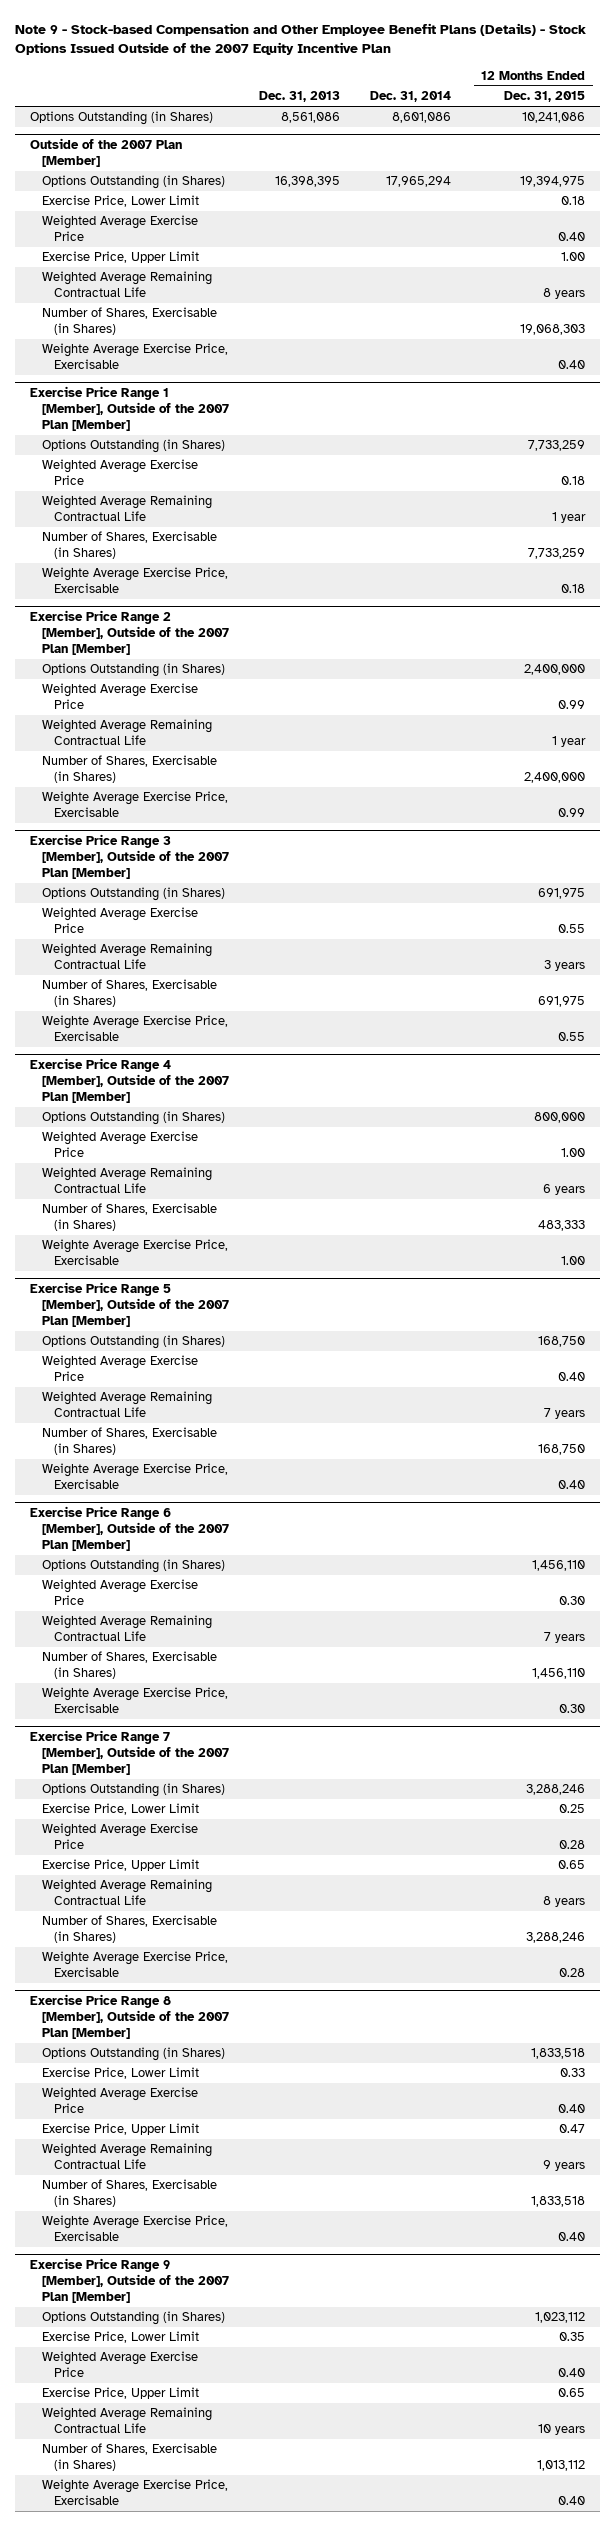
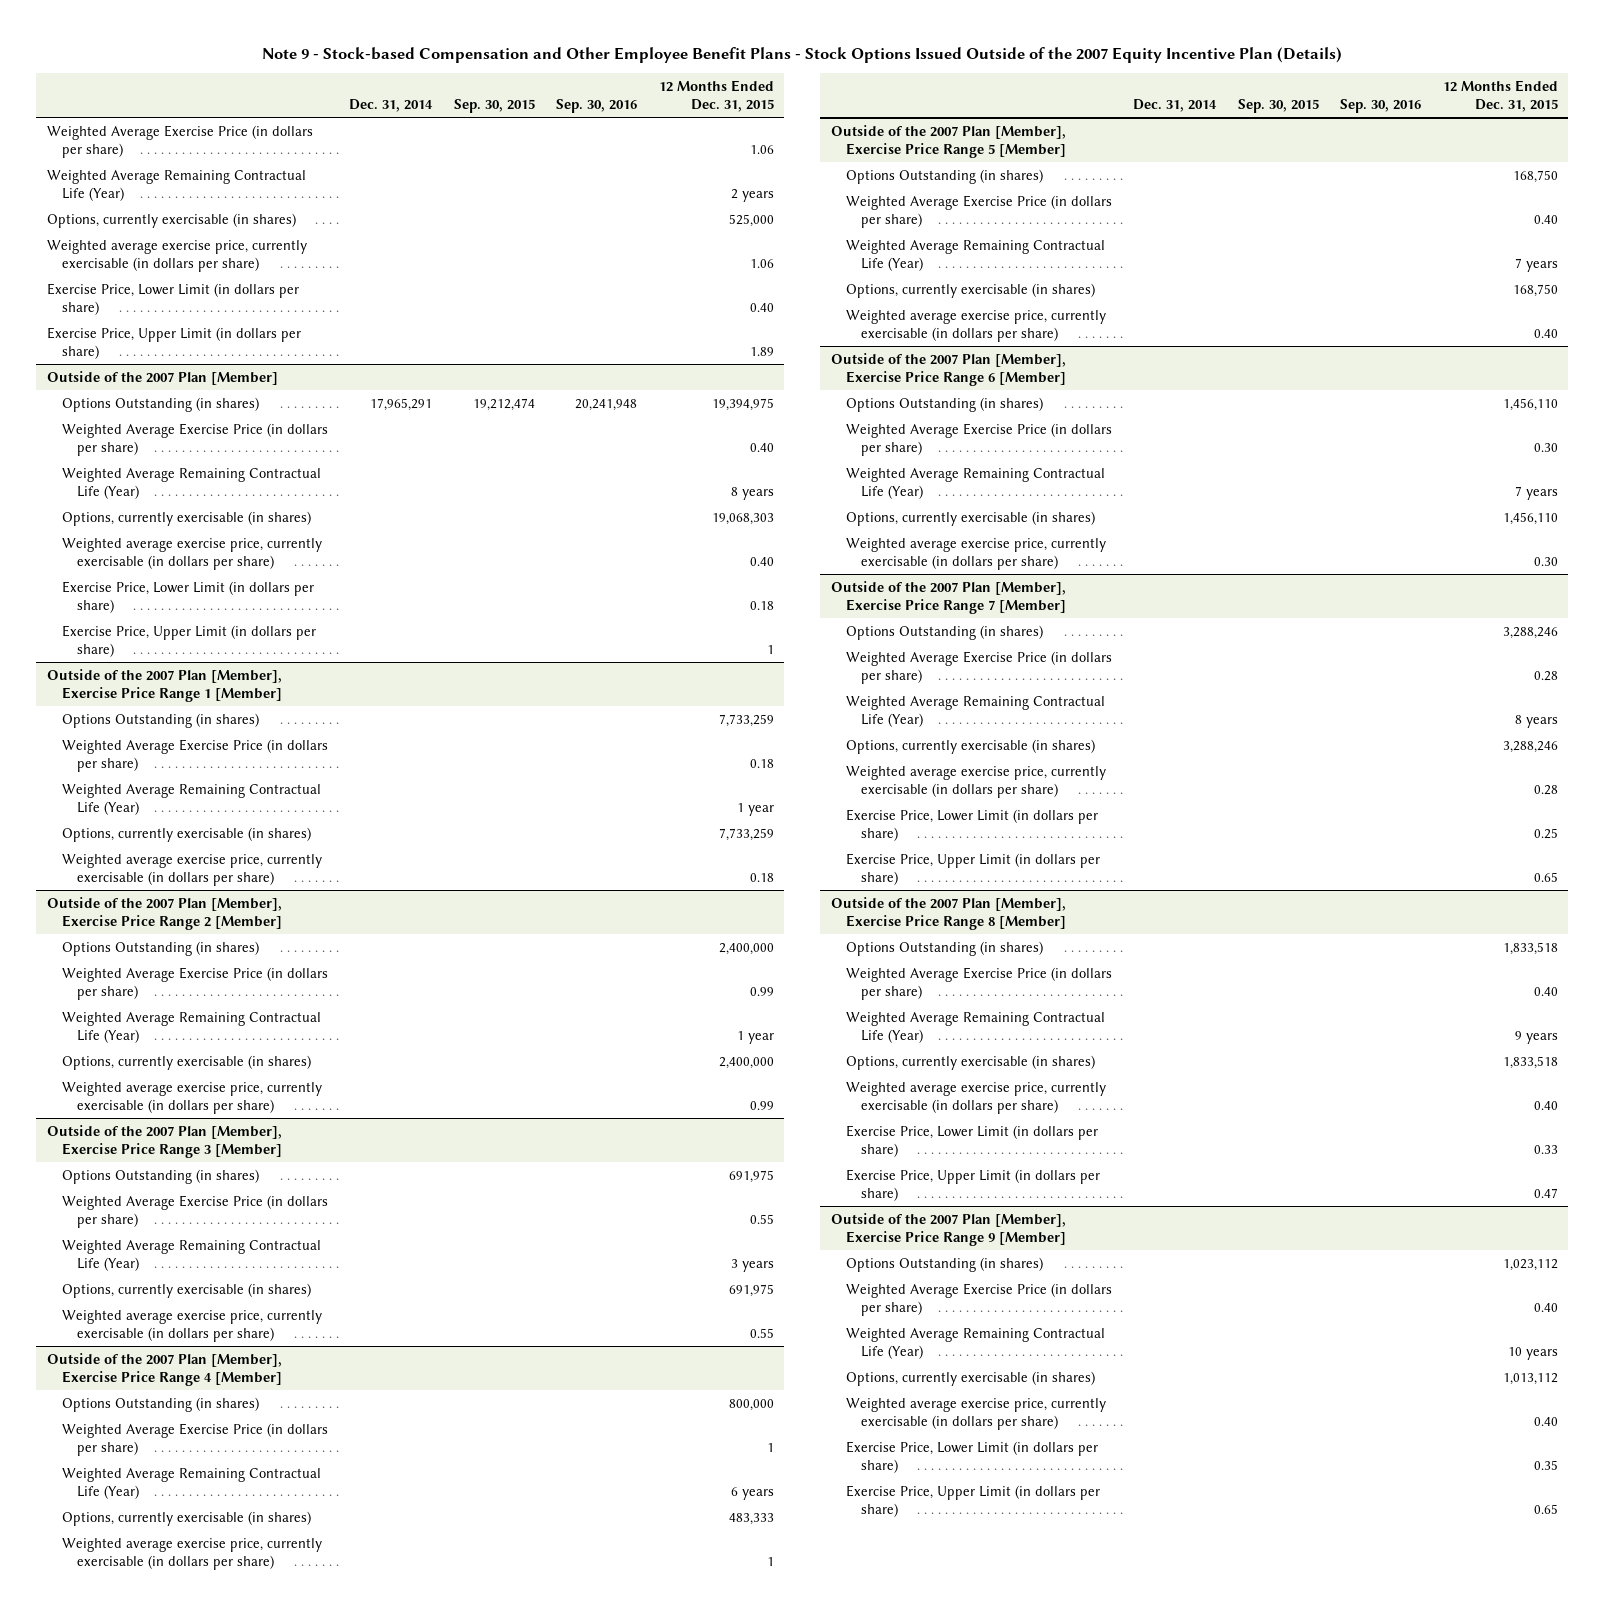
- Note 9 - Stock-based Compensation and Other Employee Benefit Plans (Details) - Stock Options Issued Outside of the 2007 Equity Incentive Plan
+ Note 9 - Stock-based Compensation and Other Employee Benefit Plans - Stock Options Issued Outside of the 2007 Equity Incentive Plan (Details)
- | Dec. 31, 2013 | Dec. 31, 2014 | 12 Months Ended Dec. 31, 2015
+ | Dec. 31, 2014 | Sep. 30, 2015 | Sep. 30, 2016 | 12 Months Ended Dec. 31, 2015
- Options Outstanding (in Shares) | 8,561,086 | 8,601,086 | 10,241,086
+ Weighted Average Exercise Price (in dollars per share) | | | | 1.06
+ Weighted Average Remaining Contractual Life (Year) | | | | 2 years
+ Options, currently exercisable (in shares) | | | | 525,000
+ Weighted average exercise price, currently exercisable (in dollars per share) | | | | 1.06
+ Exercise Price, Lower Limit (in dollars per share) | | | | 0.40
+ Exercise Price, Upper Limit (in dollars per share) | | | | 1.89
@ Outside of the 2007 Plan [Member]
- Options Outstanding (in Shares) | 16,398,395 | 17,965,294 | 19,394,975
- Exercise Price, Lower Limit | | | 0.18
- Weighted Average Exercise Price | | | 0.40
- Exercise Price, Upper Limit | | | 1.00
- Weighted Average Remaining Contractual Life | | | 8 years
- Number of Shares, Exercisable (in Shares) | | | 19,068,303
- Weighte Average Exercise Price, Exercisable | | | 0.40
- Exercise Price Range 1 [Member], Outside of the 2007 Plan [Member]
- Options Outstanding (in Shares) | | | 7,733,259
- Weighted Average Exercise Price | | | 0.18
- Weighted Average Remaining Contractual Life | | | 1 year
- Number of Shares, Exercisable (in Shares) | | | 7,733,259
- Weighte Average Exercise Price, Exercisable | | | 0.18
- Exercise Price Range 2 [Member], Outside of the 2007 Plan [Member]
- Options Outstanding (in Shares) | | | 2,400,000
- Weighted Average Exercise Price | | | 0.99
- Weighted Average Remaining Contractual Life | | | 1 year
- Number of Shares, Exercisable (in Shares) | | | 2,400,000
- Weighte Average Exercise Price, Exercisable | | | 0.99
- Exercise Price Range 3 [Member], Outside of the 2007 Plan [Member]
- Options Outstanding (in Shares) | | | 691,975
- Weighted Average Exercise Price | | | 0.55
- Weighted Average Remaining Contractual Life | | | 3 years
- Number of Shares, Exercisable (in Shares) | | | 691,975
- Weighte Average Exercise Price, Exercisable | | | 0.55
- Exercise Price Range 4 [Member], Outside of the 2007 Plan [Member]
- Options Outstanding (in Shares) | | | 800,000
- Weighted Average Exercise Price | | | 1.00
- Weighted Average Remaining Contractual Life | | | 6 years
- Number of Shares, Exercisable (in Shares) | | | 483,333
- Weighte Average Exercise Price, Exercisable | | | 1.00
- Exercise Price Range 5 [Member], Outside of the 2007 Plan [Member]
- Options Outstanding (in Shares) | | | 168,750
- Weighted Average Exercise Price | | | 0.40
- Weighted Average Remaining Contractual Life | | | 7 years
- Number of Shares, Exercisable (in Shares) | | | 168,750
- Weighte Average Exercise Price, Exercisable | | | 0.40
- Exercise Price Range 6 [Member], Outside of the 2007 Plan [Member]
- Options Outstanding (in Shares) | | | 1,456,110
- Weighted Average Exercise Price | | | 0.30
- Weighted Average Remaining Contractual Life | | | 7 years
- Number of Shares, Exercisable (in Shares) | | | 1,456,110
- Weighte Average Exercise Price, Exercisable | | | 0.30
- Exercise Price Range 7 [Member], Outside of the 2007 Plan [Member]
- Options Outstanding (in Shares) | | | 3,288,246
- Exercise Price, Lower Limit | | | 0.25
- Weighted Average Exercise Price | | | 0.28
- Exercise Price, Upper Limit | | | 0.65
- Weighted Average Remaining Contractual Life | | | 8 years
- Number of Shares, Exercisable (in Shares) | | | 3,288,246
- Weighte Average Exercise Price, Exercisable | | | 0.28
- Exercise Price Range 8 [Member], Outside of the 2007 Plan [Member]
- Options Outstanding (in Shares) | | | 1,833,518
- Exercise Price, Lower Limit | | | 0.33
- Weighted Average Exercise Price | | | 0.40
- Exercise Price, Upper Limit | | | 0.47
- Weighted Average Remaining Contractual Life | | | 9 years
- Number of Shares, Exercisable (in Shares) | | | 1,833,518
- Weighte Average Exercise Price, Exercisable | | | 0.40
- Exercise Price Range 9 [Member], Outside of the 2007 Plan [Member]
- Options Outstanding (in Shares) | | | 1,023,112
- Exercise Price, Lower Limit | | | 0.35
- Weighted Average Exercise Price | | | 0.40
- Exercise Price, Upper Limit | | | 0.65
- Weighted Average Remaining Contractual Life | | | 10 years
- Number of Shares, Exercisable (in Shares) | | | 1,013,112
- Weighte Average Exercise Price, Exercisable | | | 0.40
@ Outside of the 2007 Plan [Member]
+ Options Outstanding (in shares) | 17,965,291 | 19,212,474 | 20,241,948 | 19,394,975
+ Weighted Average Exercise Price (in dollars per share) | | | | 0.40
+ Weighted Average Remaining Contractual Life (Year) | | | | 8 years
+ Options, currently exercisable (in shares) | | | | 19,068,303
+ Weighted average exercise price, currently exercisable (in dollars per share) | | | | 0.40
+ Exercise Price, Lower Limit (in dollars per share) | | | | 0.18
+ Exercise Price, Upper Limit (in dollars per share) | | | | 1
+ Outside of the 2007 Plan [Member], Exercise Price Range 1 [Member]
+ Options Outstanding (in shares) | | | | 7,733,259
+ Weighted Average Exercise Price (in dollars per share) | | | | 0.18
+ Weighted Average Remaining Contractual Life (Year) | | | | 1 year
+ Options, currently exercisable (in shares) | | | | 7,733,259
+ Weighted average exercise price, currently exercisable (in dollars per share) | | | | 0.18
+ Outside of the 2007 Plan [Member], Exercise Price Range 2 [Member]
+ Options Outstanding (in shares) | | | | 2,400,000
+ Weighted Average Exercise Price (in dollars per share) | | | | 0.99
+ Weighted Average Remaining Contractual Life (Year) | | | | 1 year
+ Options, currently exercisable (in shares) | | | | 2,400,000
+ Weighted average exercise price, currently exercisable (in dollars per share) | | | | 0.99
+ Outside of the 2007 Plan [Member], Exercise Price Range 3 [Member]
+ Options Outstanding (in shares) | | | | 691,975
+ Weighted Average Exercise Price (in dollars per share) | | | | 0.55
+ Weighted Average Remaining Contractual Life (Year) | | | | 3 years
+ Options, currently exercisable (in shares) | | | | 691,975
+ Weighted average exercise price, currently exercisable (in dollars per share) | | | | 0.55
+ Outside of the 2007 Plan [Member], Exercise Price Range 4 [Member]
+ Options Outstanding (in shares) | | | | 800,000
+ Weighted Average Exercise Price (in dollars per share) | | | | 1
+ Weighted Average Remaining Contractual Life (Year) | | | | 6 years
+ Options, currently exercisable (in shares) | | | | 483,333
+ Weighted average exercise price, currently exercisable (in dollars per share) | | | | 1
+ Outside of the 2007 Plan [Member], Exercise Price Range 5 [Member]
+ Options Outstanding (in shares) | | | | 168,750
+ Weighted Average Exercise Price (in dollars per share) | | | | 0.40
+ Weighted Average Remaining Contractual Life (Year) | | | | 7 years
+ Options, currently exercisable (in shares) | | | | 168,750
+ Weighted average exercise price, currently exercisable (in dollars per share) | | | | 0.40
+ Outside of the 2007 Plan [Member], Exercise Price Range 6 [Member]
+ Options Outstanding (in shares) | | | | 1,456,110
+ Weighted Average Exercise Price (in dollars per share) | | | | 0.30
+ Weighted Average Remaining Contractual Life (Year) | | | | 7 years
+ Options, currently exercisable (in shares) | | | | 1,456,110
+ Weighted average exercise price, currently exercisable (in dollars per share) | | | | 0.30
+ Outside of the 2007 Plan [Member], Exercise Price Range 7 [Member]
+ Options Outstanding (in shares) | | | | 3,288,246
+ Weighted Average Exercise Price (in dollars per share) | | | | 0.28
+ Weighted Average Remaining Contractual Life (Year) | | | | 8 years
+ Options, currently exercisable (in shares) | | | | 3,288,246
+ Weighted average exercise price, currently exercisable (in dollars per share) | | | | 0.28
+ Exercise Price, Lower Limit (in dollars per share) | | | | 0.25
+ Exercise Price, Upper Limit (in dollars per share) | | | | 0.65
+ Outside of the 2007 Plan [Member], Exercise Price Range 8 [Member]
+ Options Outstanding (in shares) | | | | 1,833,518
+ Weighted Average Exercise Price (in dollars per share) | | | | 0.40
+ Weighted Average Remaining Contractual Life (Year) | | | | 9 years
+ Options, currently exercisable (in shares) | | | | 1,833,518
+ Weighted average exercise price, currently exercisable (in dollars per share) | | | | 0.40
+ Exercise Price, Lower Limit (in dollars per share) | | | | 0.33
+ Exercise Price, Upper Limit (in dollars per share) | | | | 0.47
+ Outside of the 2007 Plan [Member], Exercise Price Range 9 [Member]
+ Options Outstanding (in shares) | | | | 1,023,112
+ Weighted Average Exercise Price (in dollars per share) | | | | 0.40
+ Weighted Average Remaining Contractual Life (Year) | | | | 10 years
+ Options, currently exercisable (in shares) | | | | 1,013,112
+ Weighted average exercise price, currently exercisable (in dollars per share) | | | | 0.40
+ Exercise Price, Lower Limit (in dollars per share) | | | | 0.35
+ Exercise Price, Upper Limit (in dollars per share) | | | | 0.65

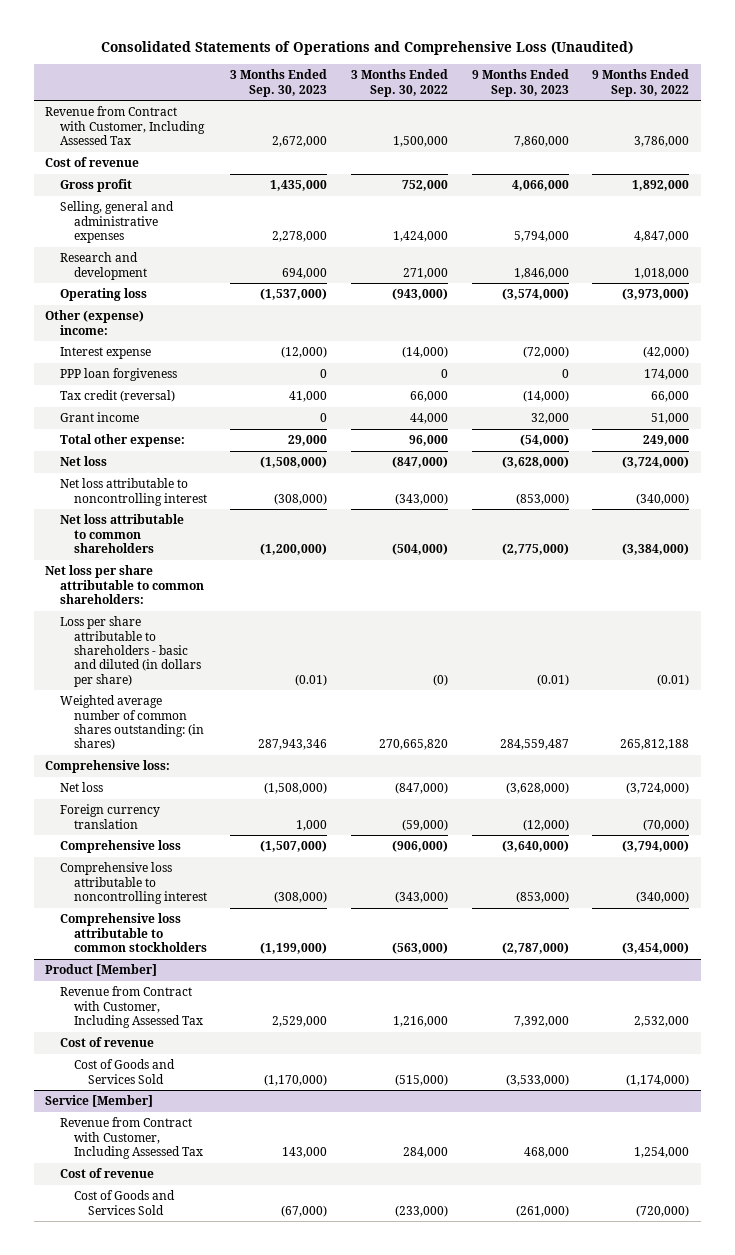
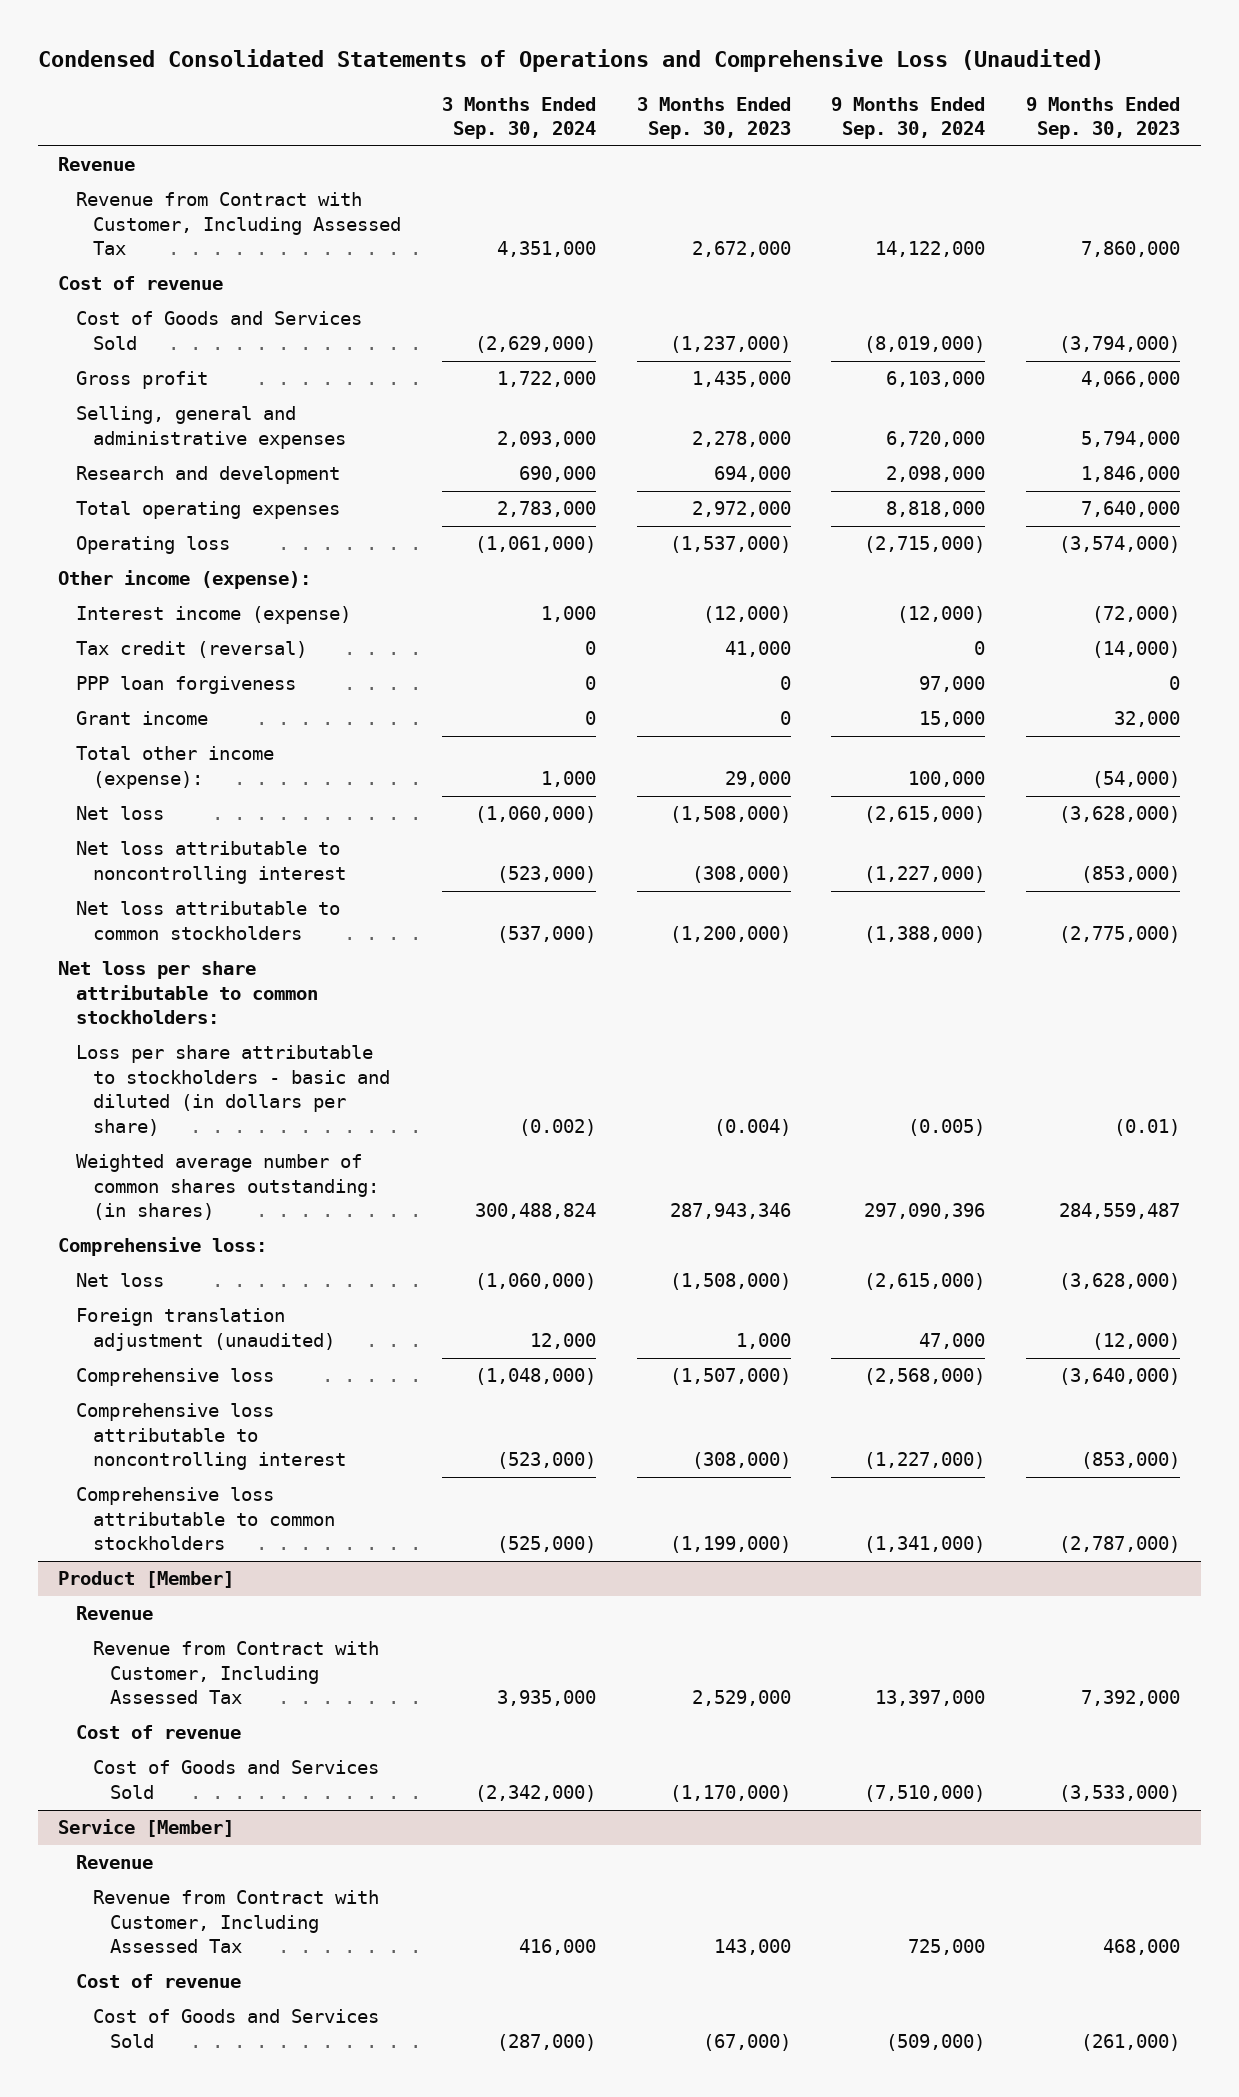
- Consolidated Statements of Operations and Comprehensive Loss (Unaudited)
+ Condensed Consolidated Statements of Operations and Comprehensive Loss (Unaudited)
- | 3 Months Ended Sep. 30, 2023 | 3 Months Ended Sep. 30, 2022 | 9 Months Ended Sep. 30, 2023 | 9 Months Ended Sep. 30, 2022
+ | 3 Months Ended Sep. 30, 2024 | 3 Months Ended Sep. 30, 2023 | 9 Months Ended Sep. 30, 2024 | 9 Months Ended Sep. 30, 2023
+ Revenue
+ Cost of Goods and Services Sold | (2,629,000) | (1,237,000) | (8,019,000) | (3,794,000)
+ Total operating expenses | 2,783,000 | 2,972,000 | 8,818,000 | 7,640,000
- Other (expense) income:
- Interest expense | (12,000) | (14,000) | (72,000) | (42,000)
+ Other income (expense):
+ Interest income (expense) | 1,000 | (12,000) | (12,000) | (72,000)
moved down: PPP loan forgiveness | 0 | 0 | 97,000 | 0
- Total other expense: | 29,000 | 96,000 | (54,000) | 249,000
+ Total other income (expense): | 1,000 | 29,000 | 100,000 | (54,000)
- Net loss attributable to common shareholders | (1,200,000) | (504,000) | (2,775,000) | (3,384,000)
- Net loss per share attributable to common shareholders:
- Loss per share attributable to shareholders - basic and diluted (in dollars per share) | (0.01) | (0) | (0.01) | (0.01)
+ Net loss attributable to common stockholders | (537,000) | (1,200,000) | (1,388,000) | (2,775,000)
+ Net loss per share attributable to common stockholders:
+ Loss per share attributable to stockholders - basic and diluted (in dollars per share) | (0.002) | (0.004) | (0.005) | (0.01)
- Foreign currency translation | 1,000 | (59,000) | (12,000) | (70,000)
+ Foreign translation adjustment (unaudited) | 12,000 | 1,000 | 47,000 | (12,000)
@ Product [Member]
+ Revenue
@ Service [Member]
+ Revenue

